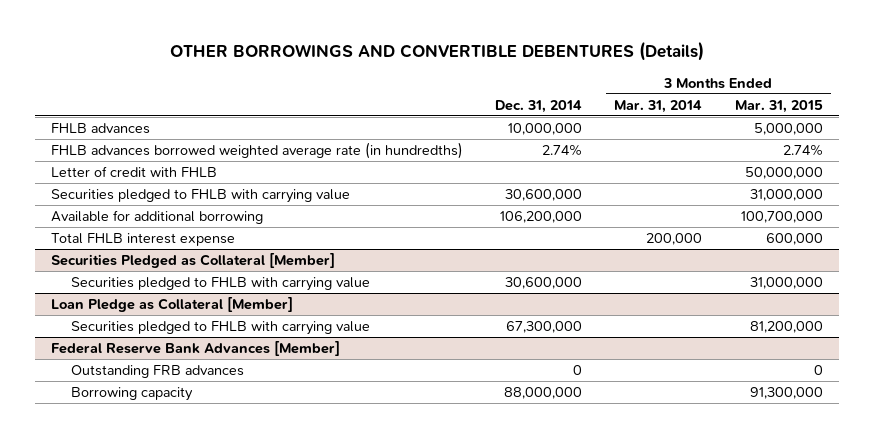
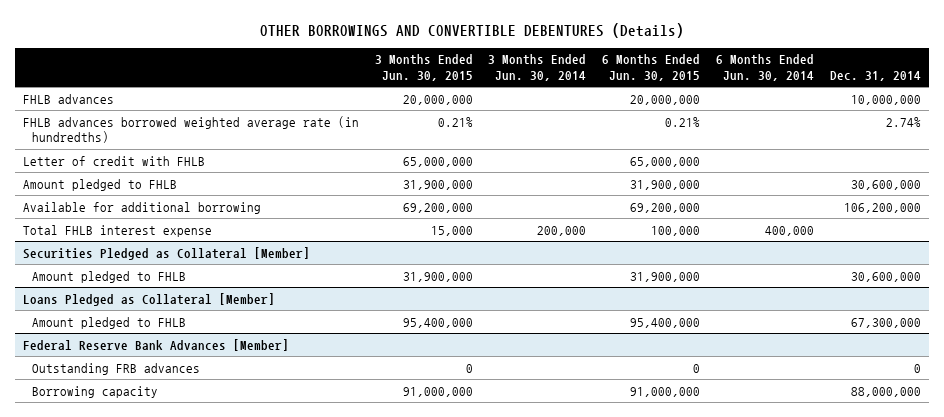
- | Dec. 31, 2014 | 3 Months Ended Mar. 31, 2014 | 3 Months Ended Mar. 31, 2015
+ | 3 Months Ended Jun. 30, 2015 | 3 Months Ended Jun. 30, 2014 | 6 Months Ended Jun. 30, 2015 | 6 Months Ended Jun. 30, 2014 | Dec. 31, 2014
- Securities pledged to FHLB with carrying value | 30,600,000 | | 31,000,000
+ Amount pledged to FHLB | 31,900,000 | | 31,900,000 | | 30,600,000
@ Securities Pledged as Collateral [Member]
- Securities pledged to FHLB with carrying value | 30,600,000 | | 31,000,000
- Loan Pledge as Collateral [Member]
- Securities pledged to FHLB with carrying value | 67,300,000 | | 81,200,000
@ Securities Pledged as Collateral [Member]
+ Amount pledged to FHLB | 31,900,000 | | 31,900,000 | | 30,600,000
+ Loans Pledged as Collateral [Member]
+ Amount pledged to FHLB | 95,400,000 | | 95,400,000 | | 67,300,000

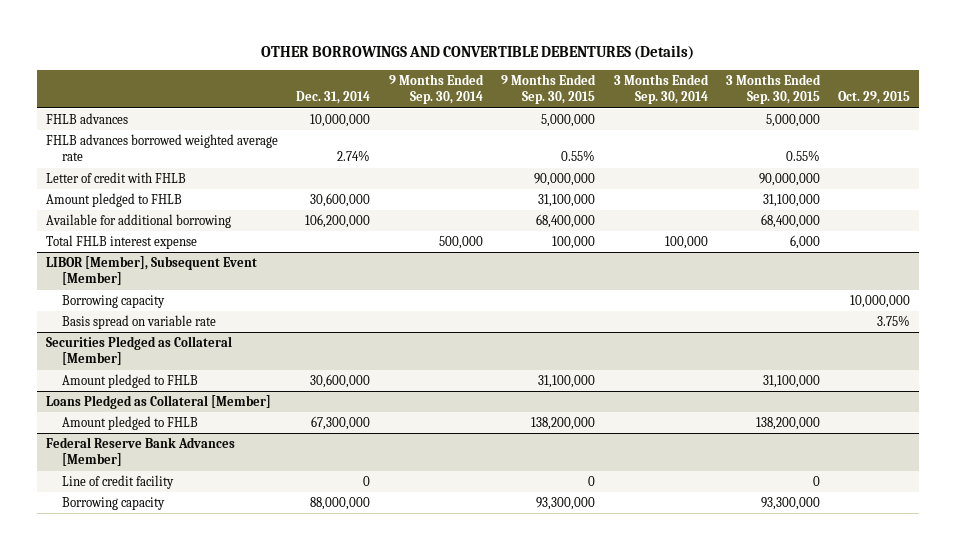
- | 3 Months Ended Jun. 30, 2015 | 3 Months Ended Jun. 30, 2014 | 6 Months Ended Jun. 30, 2015 | 6 Months Ended Jun. 30, 2014 | Dec. 31, 2014
+ | Dec. 31, 2014 | 9 Months Ended Sep. 30, 2014 | 9 Months Ended Sep. 30, 2015 | 3 Months Ended Sep. 30, 2014 | 3 Months Ended Sep. 30, 2015 | Oct. 29, 2015
- FHLB advances borrowed weighted average rate (in hundredths) | 0.21% | | 0.21% | | 2.74%
+ FHLB advances borrowed weighted average rate | 2.74% | | 0.55% | | 0.55% |
+ LIBOR [Member], Subsequent Event [Member]
+ Borrowing capacity | | | | | | 10,000,000
+ Basis spread on variable rate | | | | | | 3.75%
@ Federal Reserve Bank Advances [Member]
- Outstanding FRB advances | 0 | | 0 | | 0
+ Line of credit facility | 0 | | 0 | | 0 |

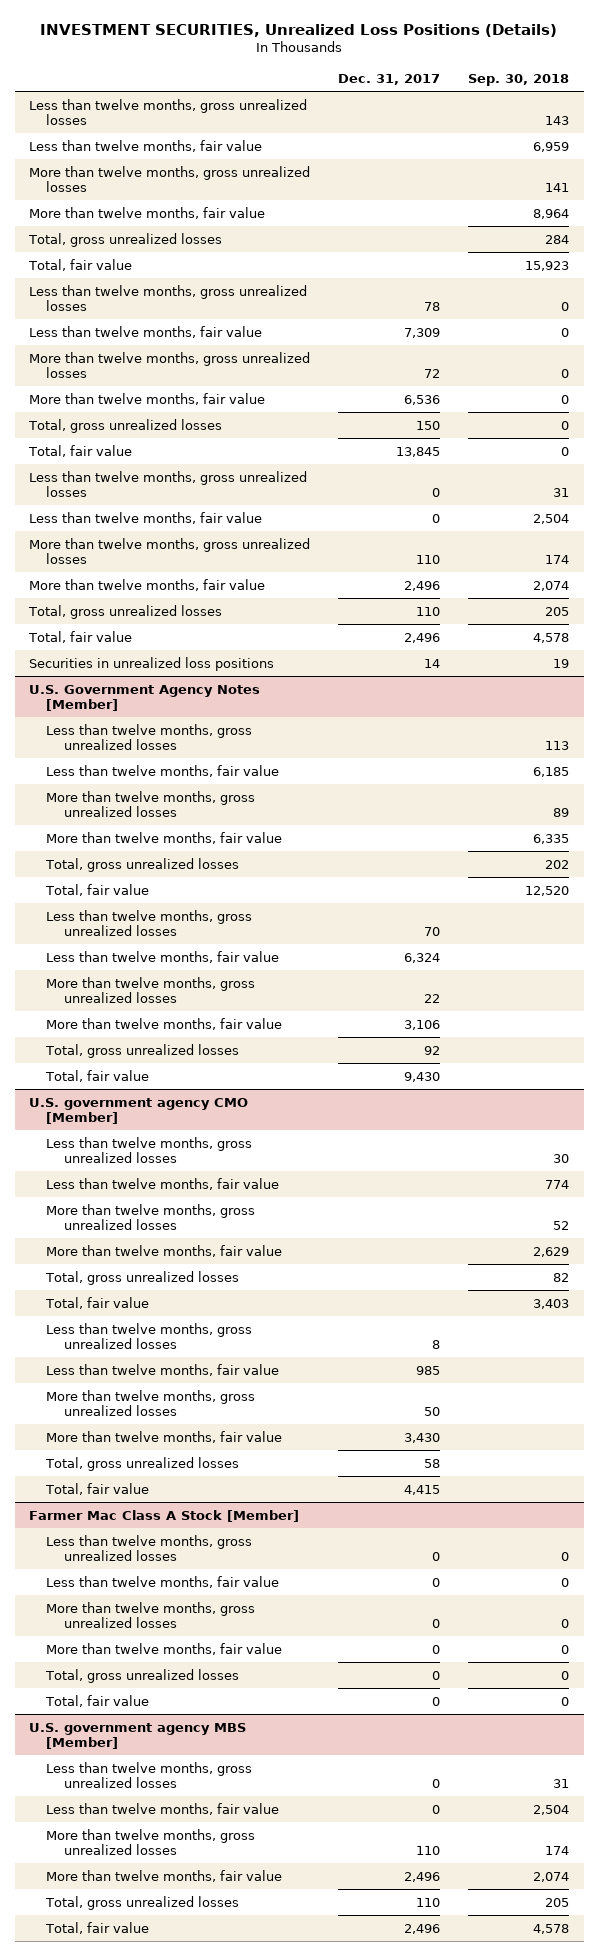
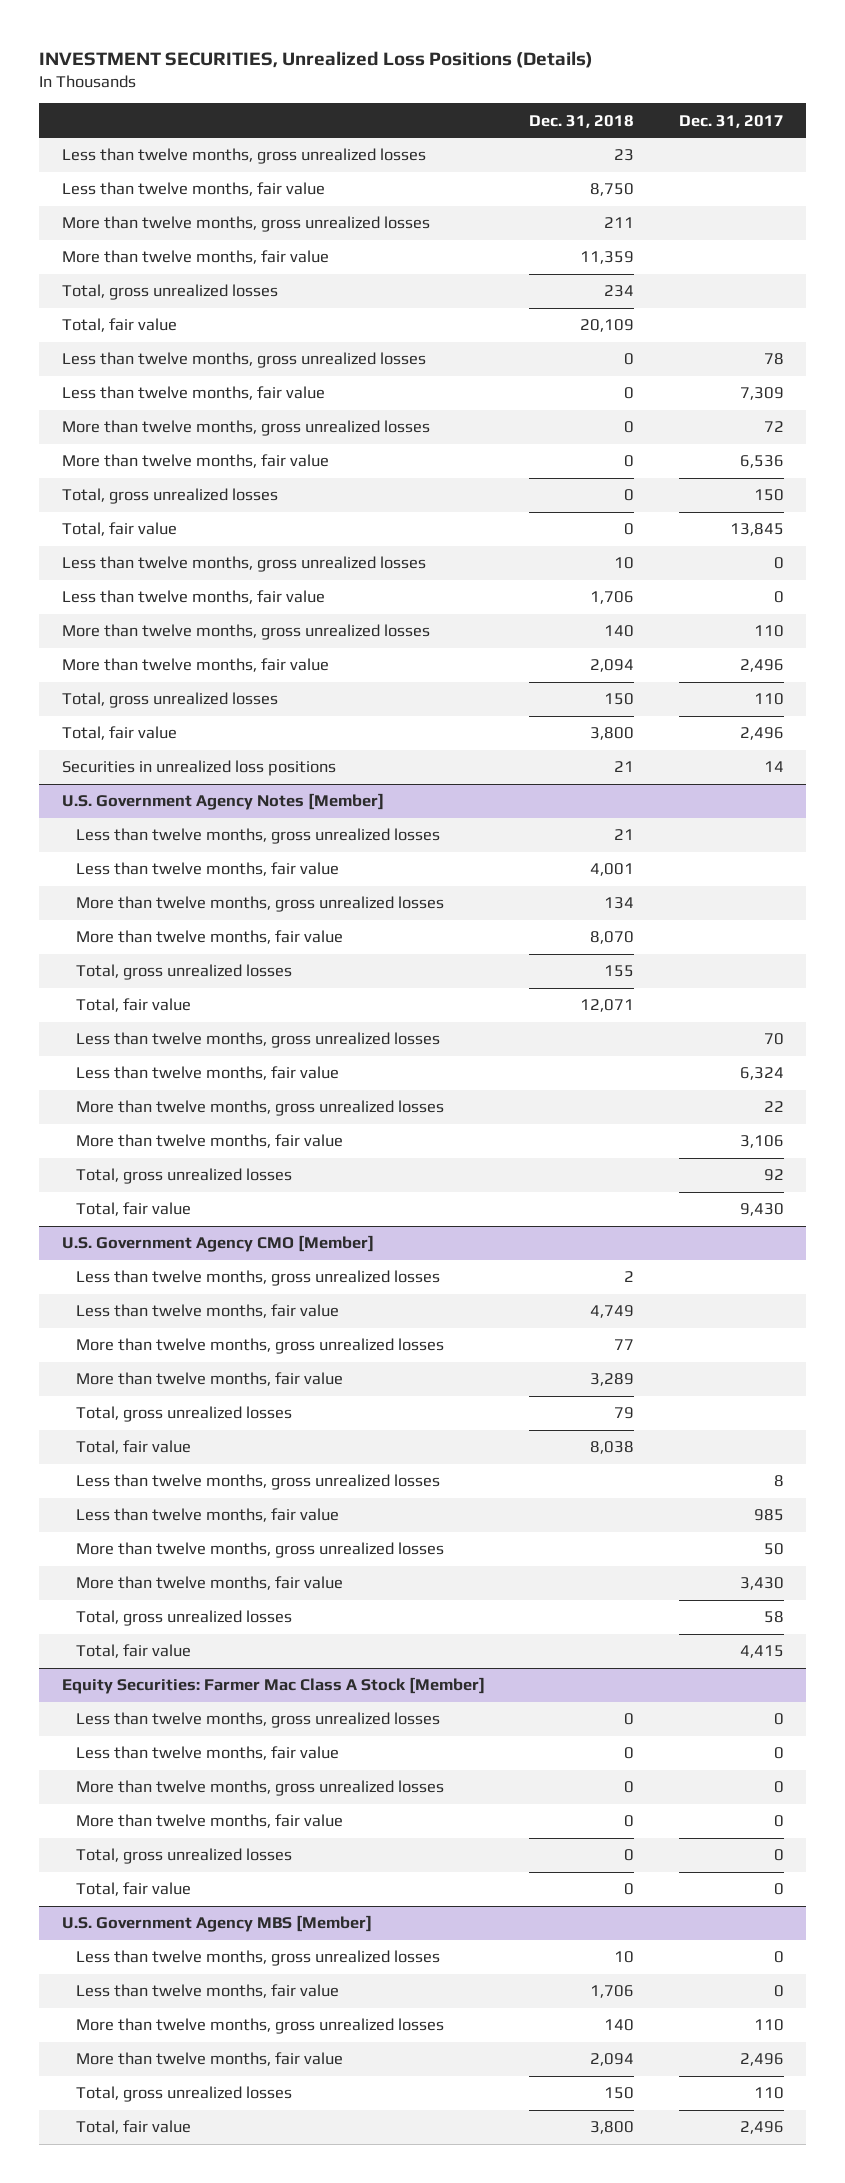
- | Dec. 31, 2017 | Sep. 30, 2018
+ | Dec. 31, 2018 | Dec. 31, 2017
- U.S. government agency CMO [Member]
+ U.S. Government Agency CMO [Member]
- Farmer Mac Class A Stock [Member]
+ Equity Securities: Farmer Mac Class A Stock [Member]
- U.S. government agency MBS [Member]
+ U.S. Government Agency MBS [Member]

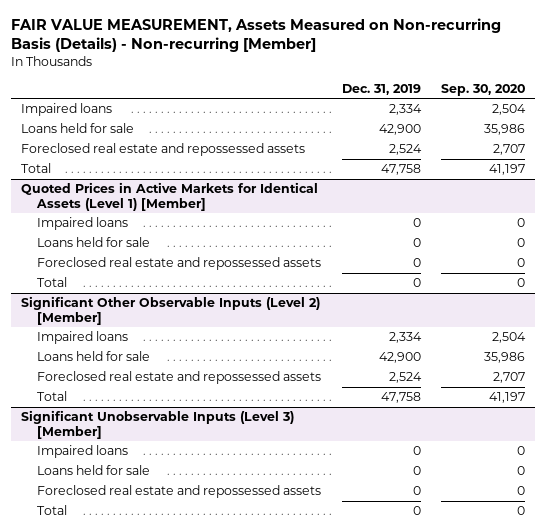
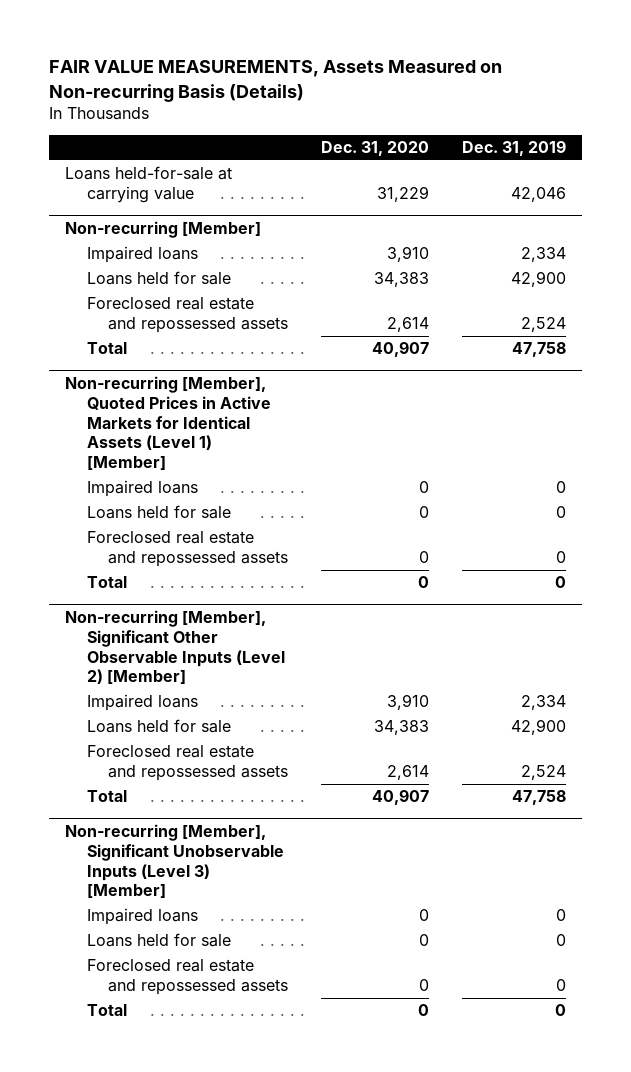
- FAIR VALUE MEASUREMENT, Assets Measured on Non-recurring Basis (Details) - Non-recurring [Member]
+ FAIR VALUE MEASUREMENTS, Assets Measured on Non-recurring Basis (Details)
- | Dec. 31, 2019 | Sep. 30, 2020
+ | Dec. 31, 2020 | Dec. 31, 2019
+ Loans held-for-sale at carrying value | 31,229 | 42,046
+ Non-recurring [Member]
- Quoted Prices in Active Markets for Identical Assets (Level 1) [Member]
+ Non-recurring [Member], Quoted Prices in Active Markets for Identical Assets (Level 1) [Member]
- Significant Other Observable Inputs (Level 2) [Member]
+ Non-recurring [Member], Significant Other Observable Inputs (Level 2) [Member]
- Significant Unobservable Inputs (Level 3) [Member]
+ Non-recurring [Member], Significant Unobservable Inputs (Level 3) [Member]

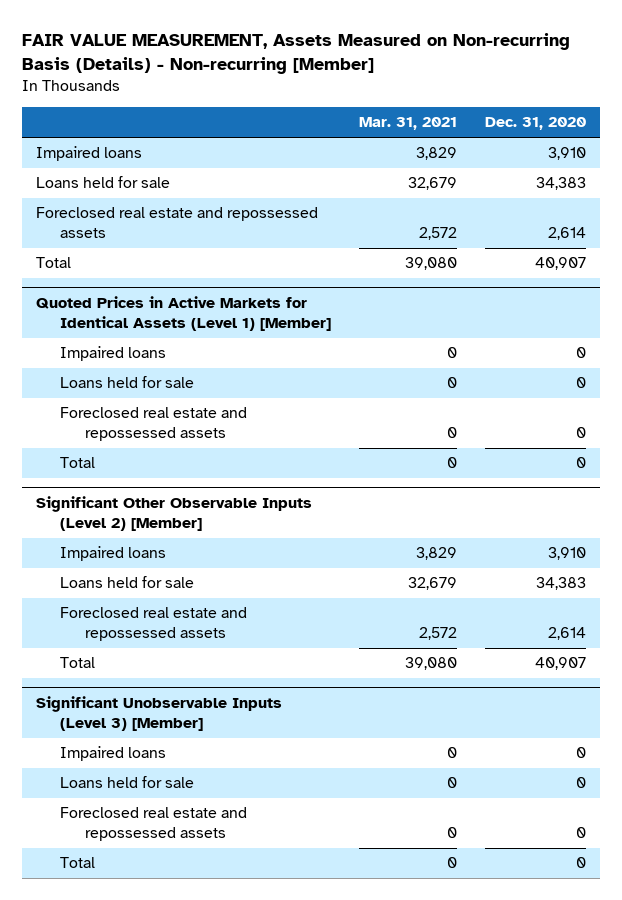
- FAIR VALUE MEASUREMENTS, Assets Measured on Non-recurring Basis (Details)
+ FAIR VALUE MEASUREMENT, Assets Measured on Non-recurring Basis (Details) - Non-recurring [Member]
- | Dec. 31, 2020 | Dec. 31, 2019
+ | Mar. 31, 2021 | Dec. 31, 2020
- Loans held-for-sale at carrying value | 31,229 | 42,046
- Non-recurring [Member]
- Non-recurring [Member], Quoted Prices in Active Markets for Identical Assets (Level 1) [Member]
+ Quoted Prices in Active Markets for Identical Assets (Level 1) [Member]
- Non-recurring [Member], Significant Other Observable Inputs (Level 2) [Member]
+ Significant Other Observable Inputs (Level 2) [Member]
- Non-recurring [Member], Significant Unobservable Inputs (Level 3) [Member]
+ Significant Unobservable Inputs (Level 3) [Member]

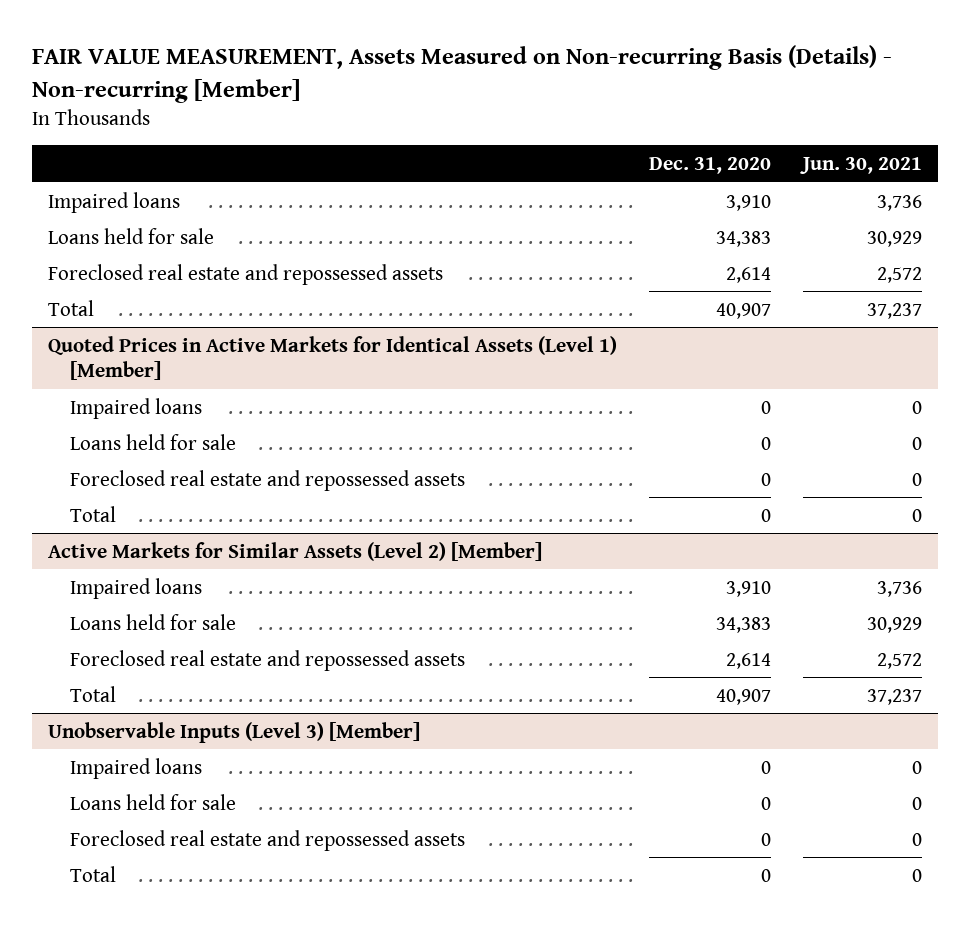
- | Mar. 31, 2021 | Dec. 31, 2020
+ | Dec. 31, 2020 | Jun. 30, 2021
- Significant Other Observable Inputs (Level 2) [Member]
+ Active Markets for Similar Assets (Level 2) [Member]
- Significant Unobservable Inputs (Level 3) [Member]
+ Unobservable Inputs (Level 3) [Member]

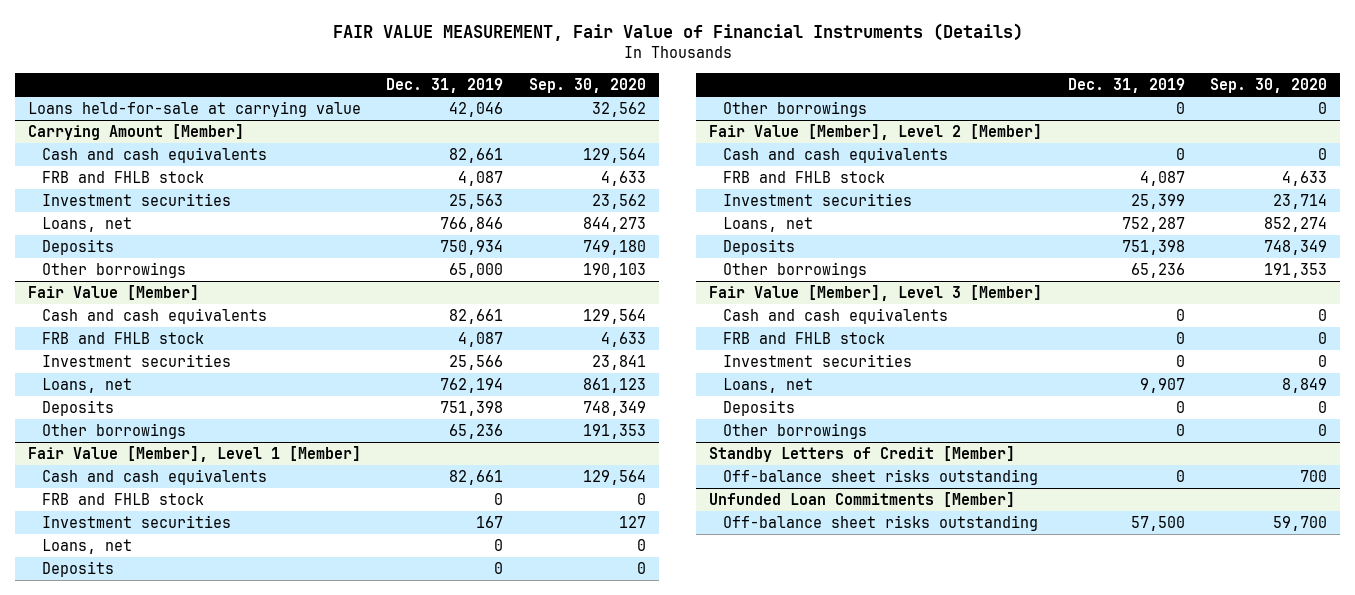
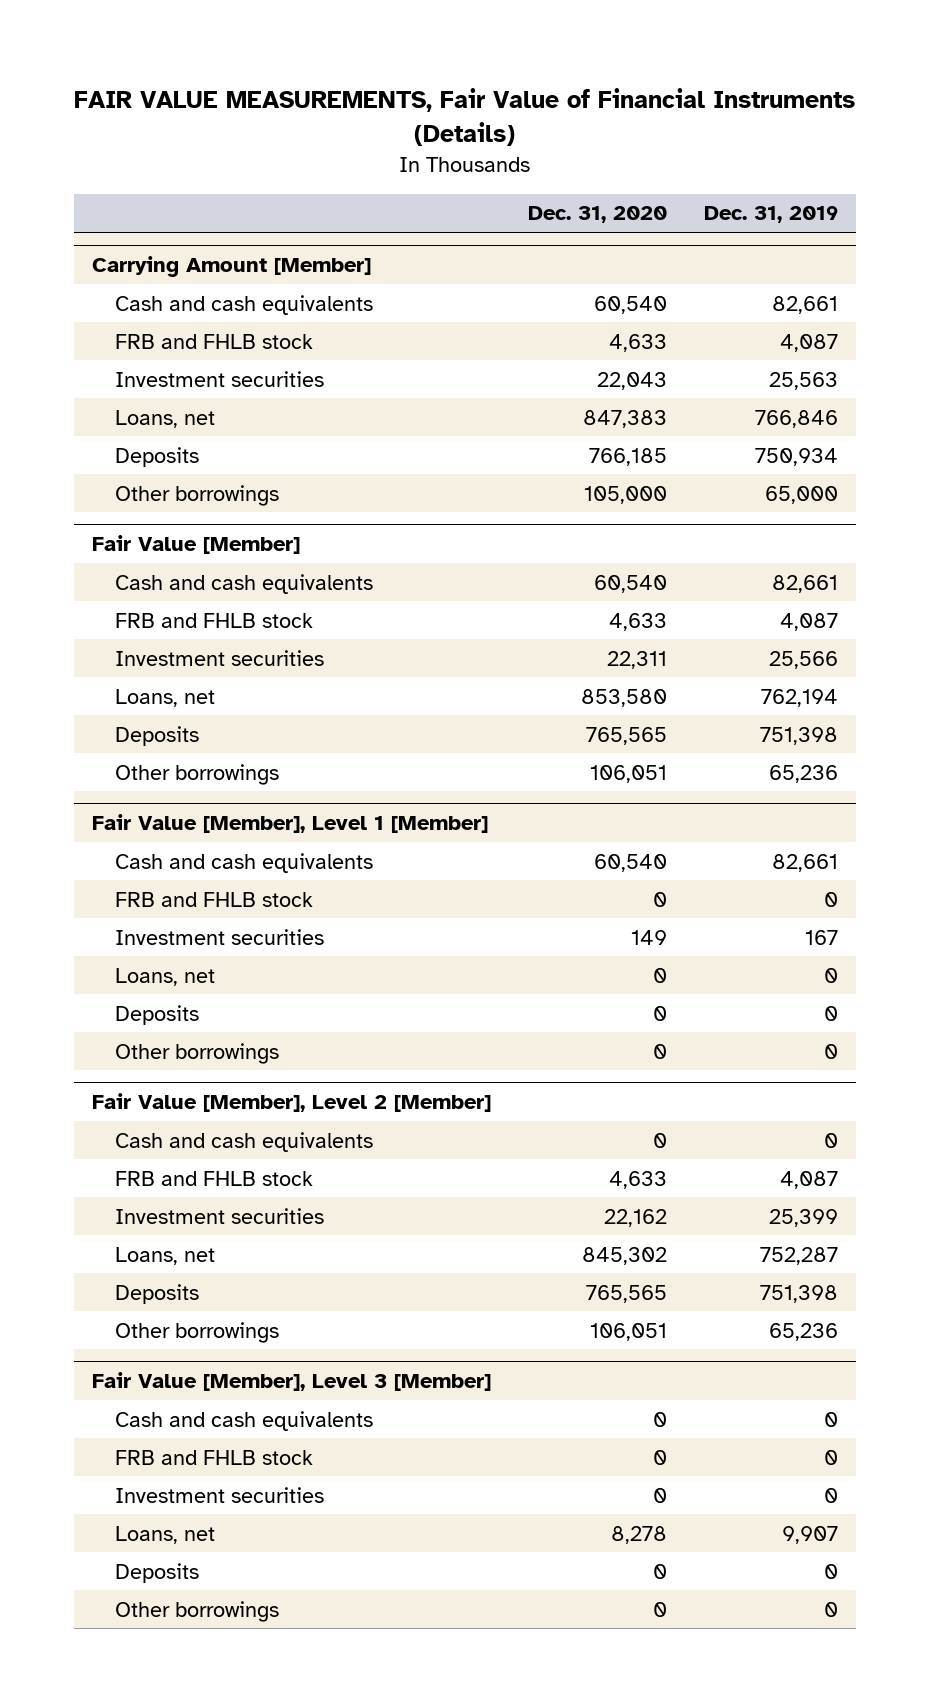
- FAIR VALUE MEASUREMENT, Fair Value of Financial Instruments (Details)
+ FAIR VALUE MEASUREMENTS, Fair Value of Financial Instruments (Details)
- | Dec. 31, 2019 | Sep. 30, 2020
+ | Dec. 31, 2020 | Dec. 31, 2019
- Loans held-for-sale at carrying value | 42,046 | 32,562
- Standby Letters of Credit [Member]
- Off-balance sheet risks outstanding | 0 | 700
- Unfunded Loan Commitments [Member]
- Off-balance sheet risks outstanding | 57,500 | 59,700

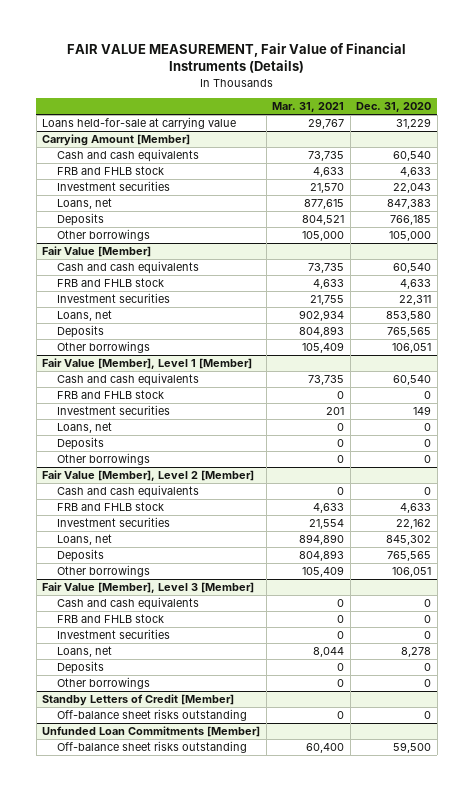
- FAIR VALUE MEASUREMENTS, Fair Value of Financial Instruments (Details)
+ FAIR VALUE MEASUREMENT, Fair Value of Financial Instruments (Details)
- | Dec. 31, 2020 | Dec. 31, 2019
+ | Mar. 31, 2021 | Dec. 31, 2020
+ Loans held-for-sale at carrying value | 29,767 | 31,229
+ Standby Letters of Credit [Member]
+ Off-balance sheet risks outstanding | 0 | 0
+ Unfunded Loan Commitments [Member]
+ Off-balance sheet risks outstanding | 60,400 | 59,500

